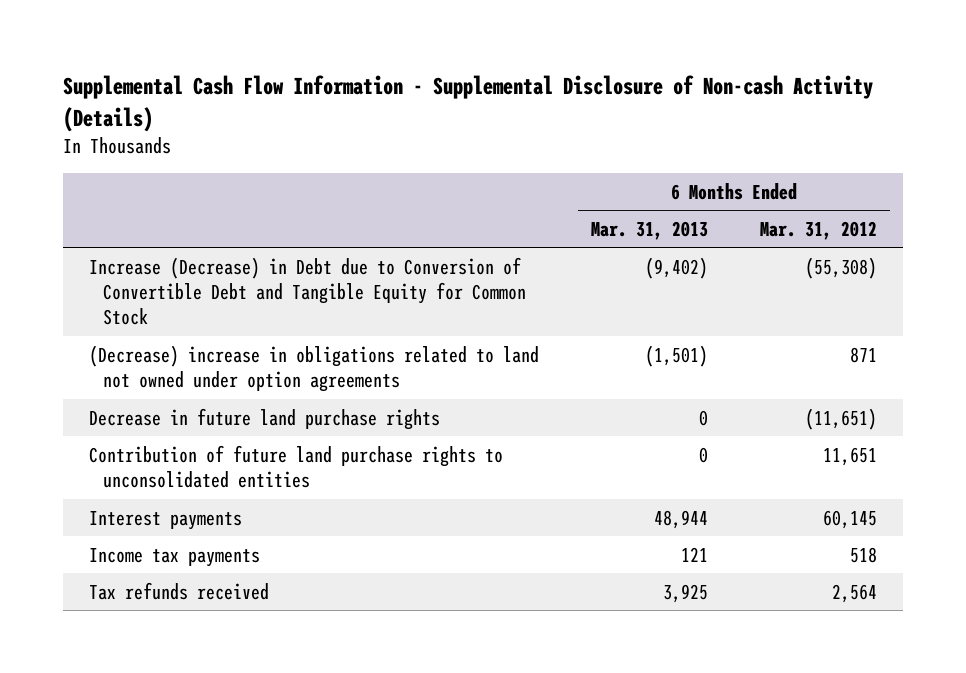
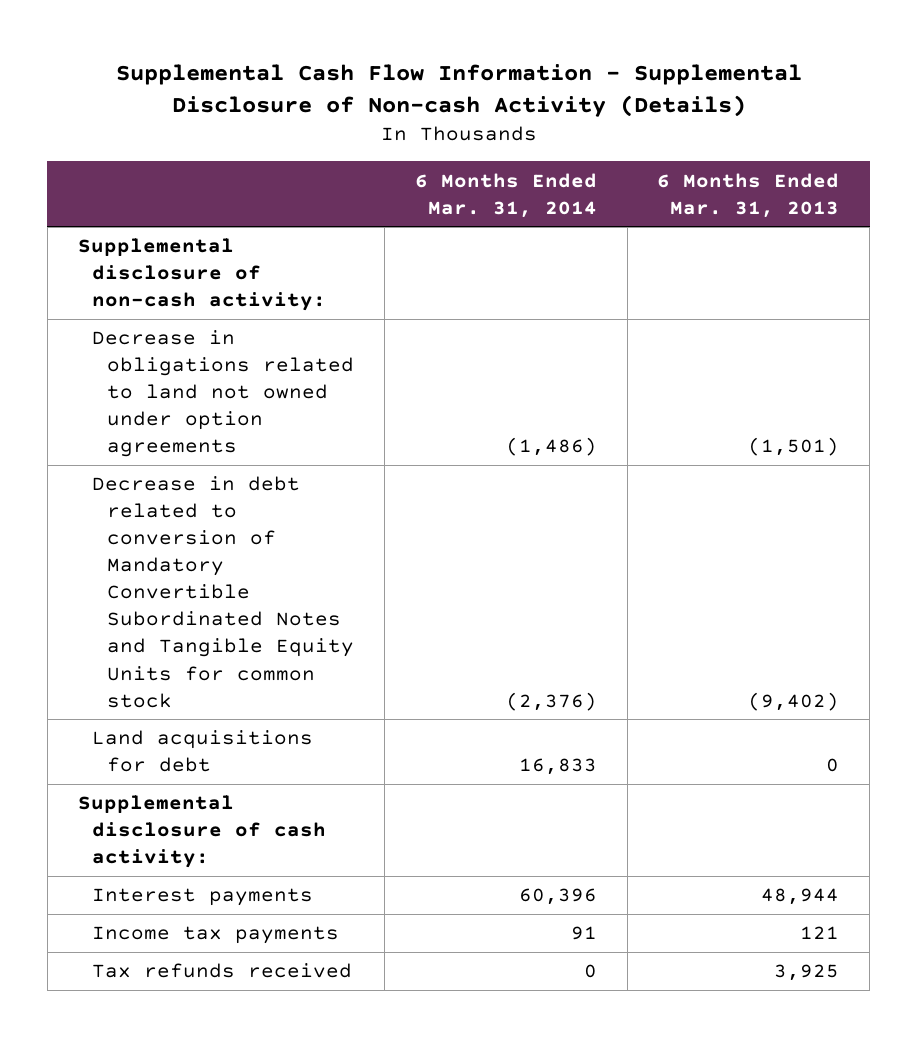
- | 6 Months Ended Mar. 31, 2013 | 6 Months Ended Mar. 31, 2012
+ | 6 Months Ended Mar. 31, 2014 | 6 Months Ended Mar. 31, 2013
- Increase (Decrease) in Debt due to Conversion of Convertible Debt and Tangible Equity for Common Stock | (9,402) | (55,308)
- (Decrease) increase in obligations related to land not owned under option agreements | (1,501) | 871
- Decrease in future land purchase rights | 0 | (11,651)
- Contribution of future land purchase rights to unconsolidated entities | 0 | 11,651
+ Supplemental disclosure of non-cash activity:
+ Decrease in obligations related to land not owned under option agreements | (1,486) | (1,501)
+ Decrease in debt related to conversion of Mandatory Convertible Subordinated Notes and Tangible Equity Units for common stock | (2,376) | (9,402)
+ Land acquisitions for debt | 16,833 | 0
+ Supplemental disclosure of cash activity:

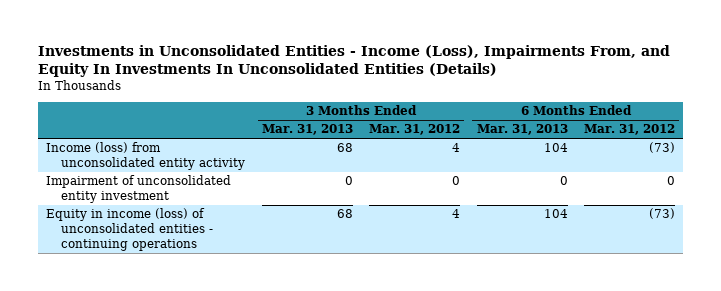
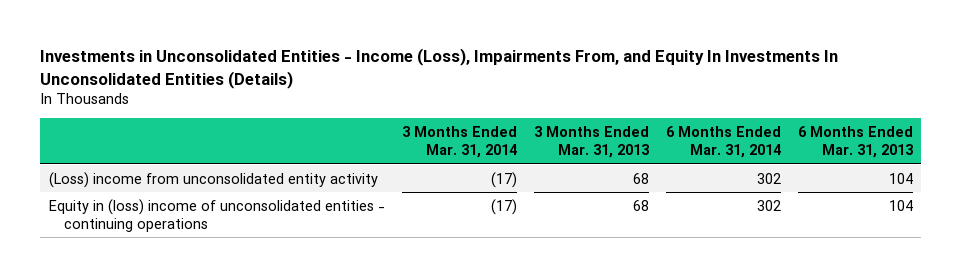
- | 3 Months Ended Mar. 31, 2013 | 3 Months Ended Mar. 31, 2012 | 6 Months Ended Mar. 31, 2013 | 6 Months Ended Mar. 31, 2012
+ | 3 Months Ended Mar. 31, 2014 | 3 Months Ended Mar. 31, 2013 | 6 Months Ended Mar. 31, 2014 | 6 Months Ended Mar. 31, 2013
- Income (loss) from unconsolidated entity activity | 68 | 4 | 104 | (73)
- Impairment of unconsolidated entity investment | 0 | 0 | 0 | 0
- Equity in income (loss) of unconsolidated entities - continuing operations | 68 | 4 | 104 | (73)
+ (Loss) income from unconsolidated entity activity | (17) | 68 | 302 | 104
+ Equity in (loss) income of unconsolidated entities - continuing operations | (17) | 68 | 302 | 104

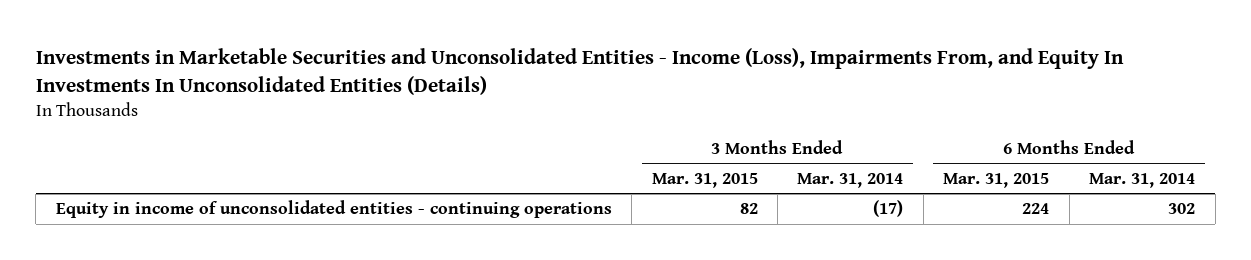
- Investments in Unconsolidated Entities - Income (Loss), Impairments From, and Equity In Investments In Unconsolidated Entities (Details)
+ Investments in Marketable Securities and Unconsolidated Entities - Income (Loss), Impairments From, and Equity In Investments In Unconsolidated Entities (Details)
- | 3 Months Ended Mar. 31, 2014 | 3 Months Ended Mar. 31, 2013 | 6 Months Ended Mar. 31, 2014 | 6 Months Ended Mar. 31, 2013
+ | 3 Months Ended Mar. 31, 2015 | 3 Months Ended Mar. 31, 2014 | 6 Months Ended Mar. 31, 2015 | 6 Months Ended Mar. 31, 2014
- (Loss) income from unconsolidated entity activity | (17) | 68 | 302 | 104
- Equity in (loss) income of unconsolidated entities - continuing operations | (17) | 68 | 302 | 104
+ Equity in income of unconsolidated entities - continuing operations | 82 | (17) | 224 | 302

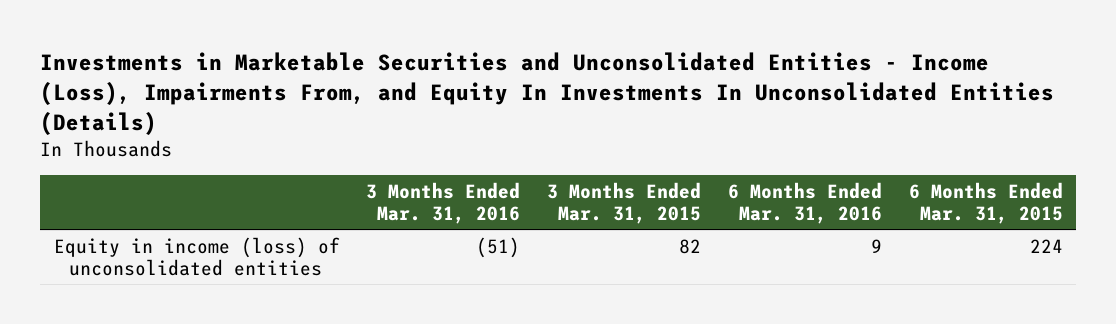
- | 3 Months Ended Mar. 31, 2015 | 3 Months Ended Mar. 31, 2014 | 6 Months Ended Mar. 31, 2015 | 6 Months Ended Mar. 31, 2014
+ | 3 Months Ended Mar. 31, 2016 | 3 Months Ended Mar. 31, 2015 | 6 Months Ended Mar. 31, 2016 | 6 Months Ended Mar. 31, 2015
- Equity in income of unconsolidated entities - continuing operations | 82 | (17) | 224 | 302
+ Equity in income (loss) of unconsolidated entities | (51) | 82 | 9 | 224

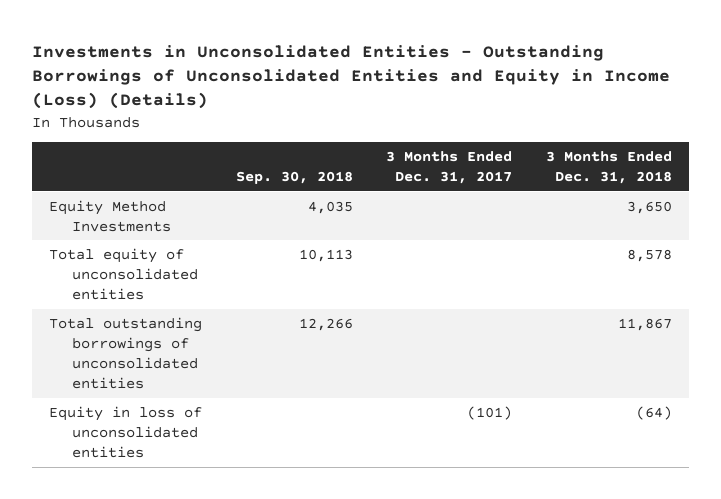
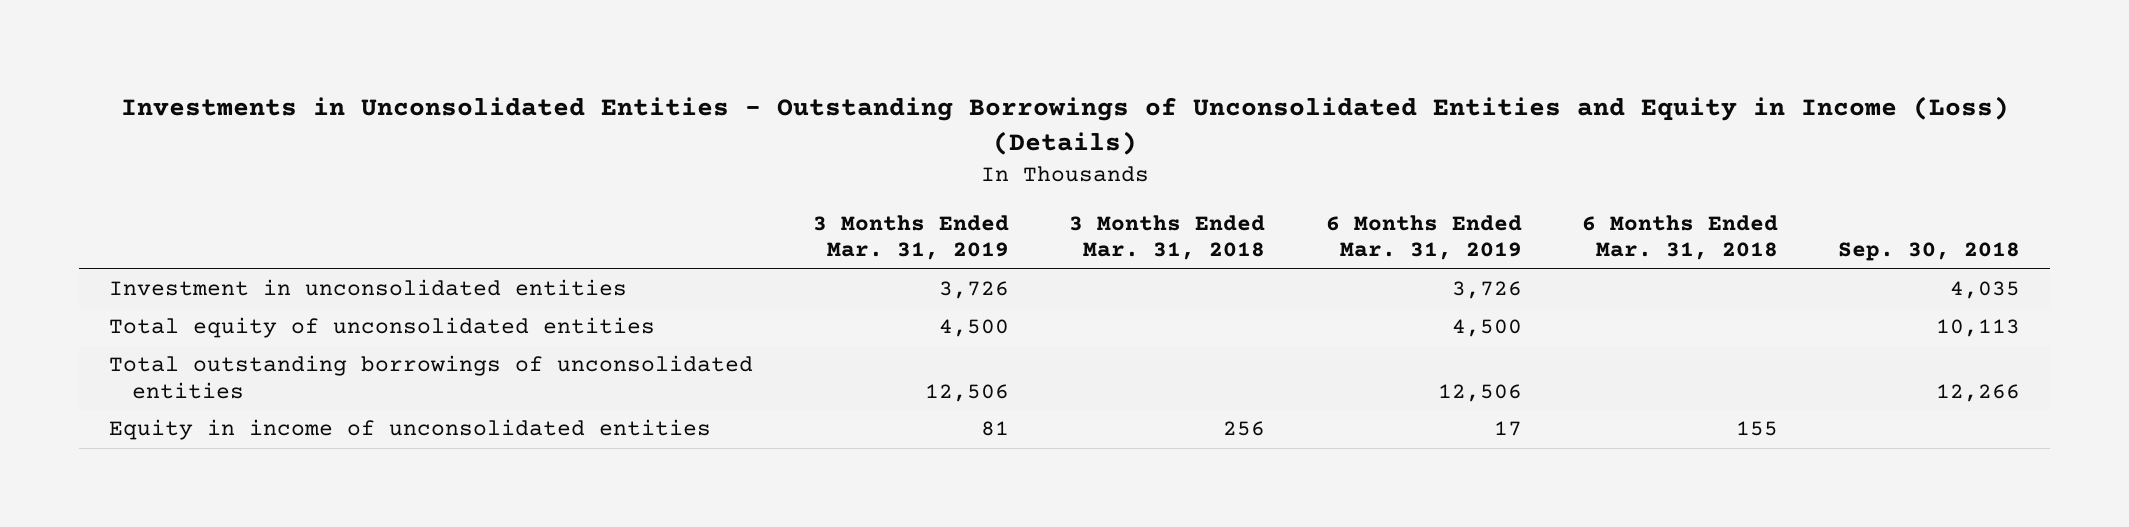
- | Sep. 30, 2018 | 3 Months Ended Dec. 31, 2017 | 3 Months Ended Dec. 31, 2018
+ | 3 Months Ended Mar. 31, 2019 | 3 Months Ended Mar. 31, 2018 | 6 Months Ended Mar. 31, 2019 | 6 Months Ended Mar. 31, 2018 | Sep. 30, 2018
- Equity Method Investments | 4,035 | | 3,650
+ Investment in unconsolidated entities | 3,726 | | 3,726 | | 4,035
- Equity in loss of unconsolidated entities | | (101) | (64)
+ Equity in income of unconsolidated entities | 81 | 256 | 17 | 155 |

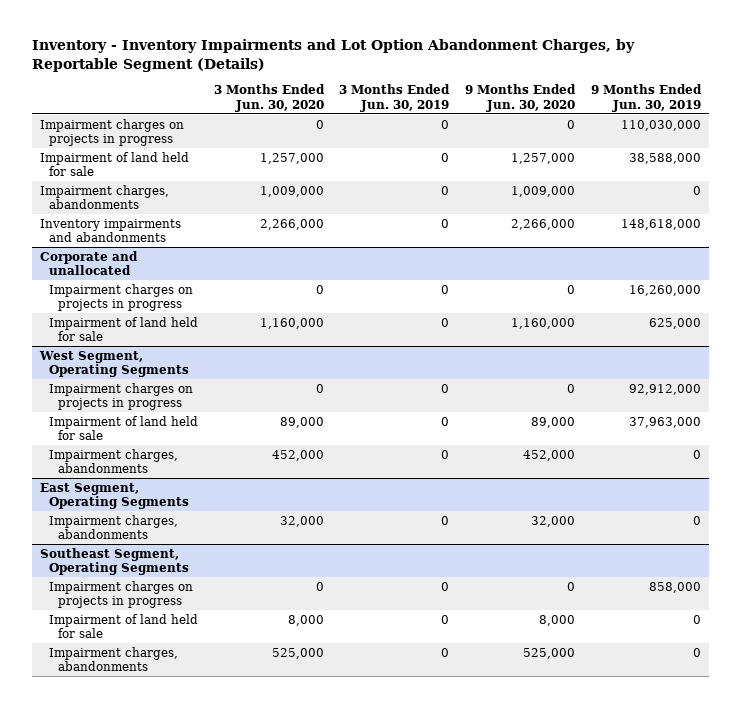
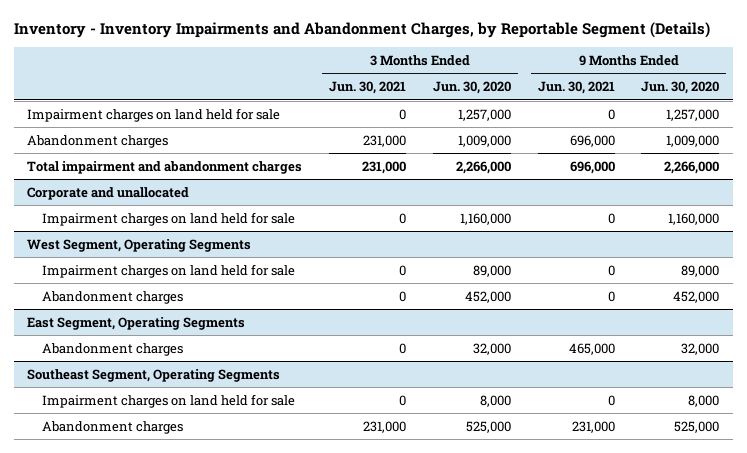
- Inventory - Inventory Impairments and Lot Option Abandonment Charges, by Reportable Segment (Details)
+ Inventory - Inventory Impairments and Abandonment Charges, by Reportable Segment (Details)
- | 3 Months Ended Jun. 30, 2020 | 3 Months Ended Jun. 30, 2019 | 9 Months Ended Jun. 30, 2020 | 9 Months Ended Jun. 30, 2019
+ | 3 Months Ended Jun. 30, 2021 | 3 Months Ended Jun. 30, 2020 | 9 Months Ended Jun. 30, 2021 | 9 Months Ended Jun. 30, 2020
- Impairment charges on projects in progress | 0 | 0 | 0 | 110,030,000
- Impairment of land held for sale | 1,257,000 | 0 | 1,257,000 | 38,588,000
- Impairment charges, abandonments | 1,009,000 | 0 | 1,009,000 | 0
- Inventory impairments and abandonments | 2,266,000 | 0 | 2,266,000 | 148,618,000
+ Impairment charges on land held for sale | 0 | 1,257,000 | 0 | 1,257,000
+ Abandonment charges | 231,000 | 1,009,000 | 696,000 | 1,009,000
+ Total impairment and abandonment charges | 231,000 | 2,266,000 | 696,000 | 2,266,000
@ Corporate and unallocated
- Impairment charges on projects in progress | 0 | 0 | 0 | 16,260,000
- Impairment of land held for sale | 1,160,000 | 0 | 1,160,000 | 625,000
+ Impairment charges on land held for sale | 0 | 1,160,000 | 0 | 1,160,000
@ West Segment, Operating Segments
- Impairment charges on projects in progress | 0 | 0 | 0 | 92,912,000
- Impairment of land held for sale | 89,000 | 0 | 89,000 | 37,963,000
- Impairment charges, abandonments | 452,000 | 0 | 452,000 | 0
+ Impairment charges on land held for sale | 0 | 89,000 | 0 | 89,000
+ Abandonment charges | 0 | 452,000 | 0 | 452,000
@ East Segment, Operating Segments
- Impairment charges, abandonments | 32,000 | 0 | 32,000 | 0
+ Abandonment charges | 0 | 32,000 | 465,000 | 32,000
@ Southeast Segment, Operating Segments
- Impairment charges on projects in progress | 0 | 0 | 0 | 858,000
- Impairment of land held for sale | 8,000 | 0 | 8,000 | 0
- Impairment charges, abandonments | 525,000 | 0 | 525,000 | 0
+ Impairment charges on land held for sale | 0 | 8,000 | 0 | 8,000
+ Abandonment charges | 231,000 | 525,000 | 231,000 | 525,000

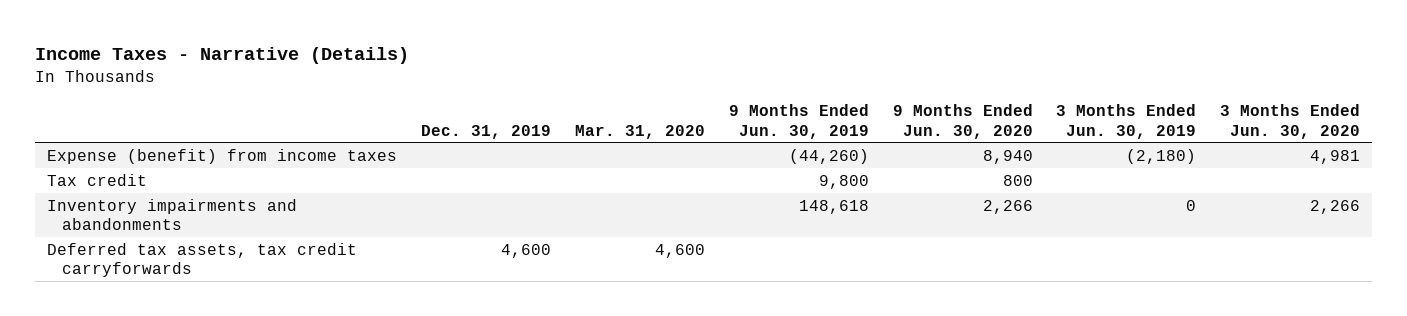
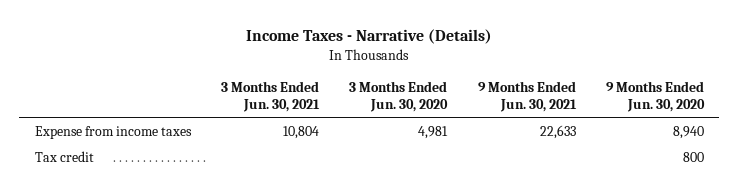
- | Dec. 31, 2019 | Mar. 31, 2020 | 9 Months Ended Jun. 30, 2019 | 9 Months Ended Jun. 30, 2020 | 3 Months Ended Jun. 30, 2019 | 3 Months Ended Jun. 30, 2020
+ | 3 Months Ended Jun. 30, 2021 | 3 Months Ended Jun. 30, 2020 | 9 Months Ended Jun. 30, 2021 | 9 Months Ended Jun. 30, 2020
- Expense (benefit) from income taxes | | | (44,260) | 8,940 | (2,180) | 4,981
+ Expense from income taxes | 10,804 | 4,981 | 22,633 | 8,940
- Inventory impairments and abandonments | | | 148,618 | 2,266 | 0 | 2,266
- Deferred tax assets, tax credit carryforwards | 4,600 | 4,600 | | | |

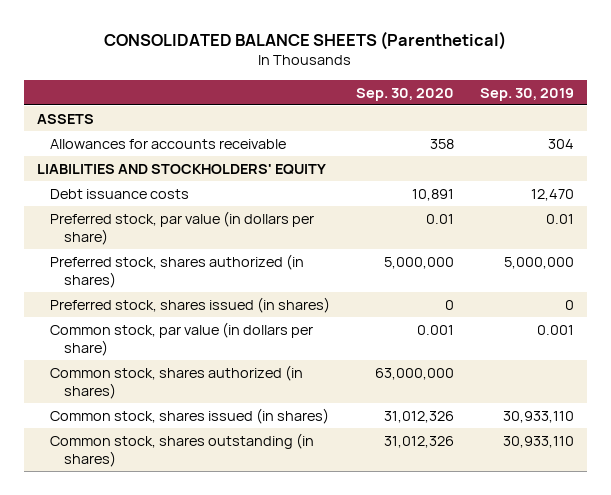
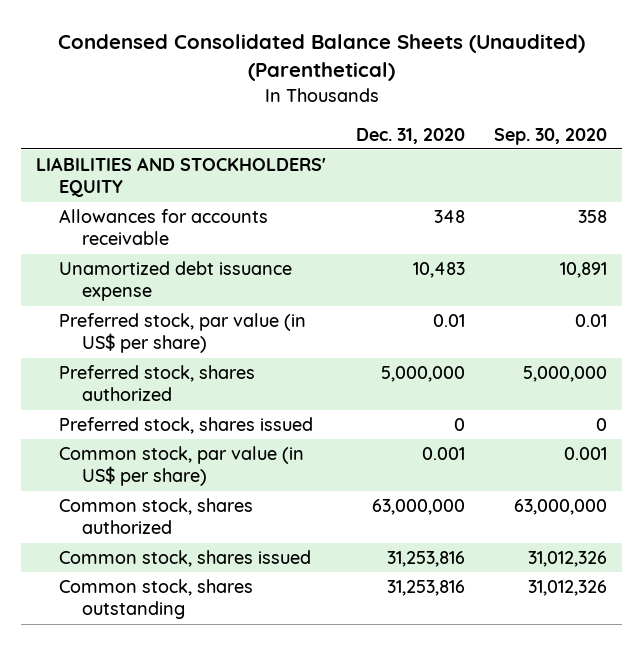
- CONSOLIDATED BALANCE SHEETS (Parenthetical)
+ Condensed Consolidated Balance Sheets (Unaudited) (Parenthetical)
- | Sep. 30, 2020 | Sep. 30, 2019
+ | Dec. 31, 2020 | Sep. 30, 2020
- ASSETS
- Debt issuance costs | 10,891 | 12,470
- Preferred stock, par value (in dollars per share) | 0.01 | 0.01
- Preferred stock, shares authorized (in shares) | 5,000,000 | 5,000,000
- Preferred stock, shares issued (in shares) | 0 | 0
- Common stock, par value (in dollars per share) | 0.001 | 0.001
- Common stock, shares authorized (in shares) | 63,000,000 |
- Common stock, shares issued (in shares) | 31,012,326 | 30,933,110
- Common stock, shares outstanding (in shares) | 31,012,326 | 30,933,110
moved down: Allowances for accounts receivable | 348 | 358
+ Unamortized debt issuance expense | 10,483 | 10,891
+ Preferred stock, par value (in US$ per share) | 0.01 | 0.01
+ Preferred stock, shares authorized | 5,000,000 | 5,000,000
+ Preferred stock, shares issued | 0 | 0
+ Common stock, par value (in US$ per share) | 0.001 | 0.001
+ Common stock, shares authorized | 63,000,000 | 63,000,000
+ Common stock, shares issued | 31,253,816 | 31,012,326
+ Common stock, shares outstanding | 31,253,816 | 31,012,326

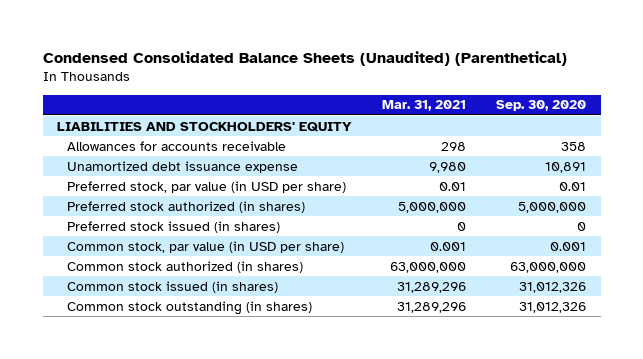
- | Dec. 31, 2020 | Sep. 30, 2020
+ | Mar. 31, 2021 | Sep. 30, 2020
- Preferred stock, par value (in US$ per share) | 0.01 | 0.01
- Preferred stock, shares authorized | 5,000,000 | 5,000,000
- Preferred stock, shares issued | 0 | 0
- Common stock, par value (in US$ per share) | 0.001 | 0.001
- Common stock, shares authorized | 63,000,000 | 63,000,000
- Common stock, shares issued | 31,253,816 | 31,012,326
- Common stock, shares outstanding | 31,253,816 | 31,012,326
+ Preferred stock, par value (in USD per share) | 0.01 | 0.01
+ Preferred stock authorized (in shares) | 5,000,000 | 5,000,000
+ Preferred stock issued (in shares) | 0 | 0
+ Common stock, par value (in USD per share) | 0.001 | 0.001
+ Common stock authorized (in shares) | 63,000,000 | 63,000,000
+ Common stock issued (in shares) | 31,289,296 | 31,012,326
+ Common stock outstanding (in shares) | 31,289,296 | 31,012,326

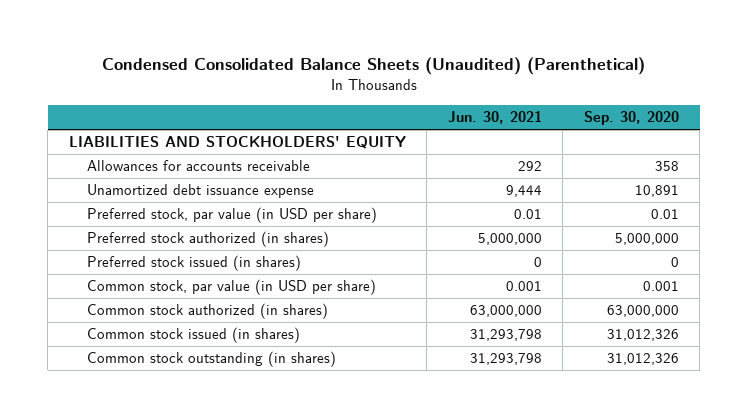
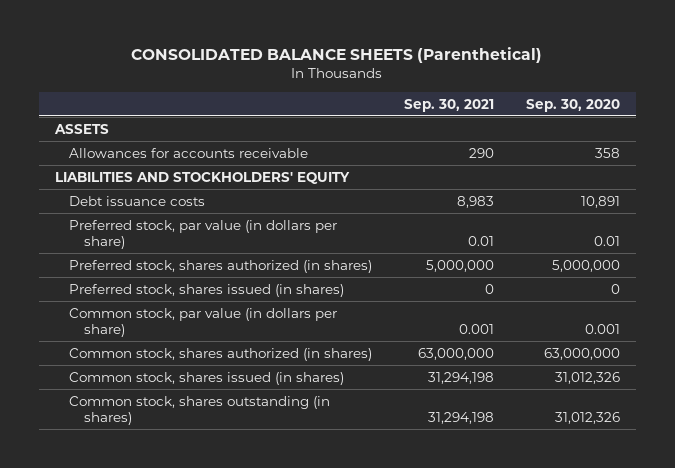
- Condensed Consolidated Balance Sheets (Unaudited) (Parenthetical)
+ CONSOLIDATED BALANCE SHEETS (Parenthetical)
- | Jun. 30, 2021 | Sep. 30, 2020
+ | Sep. 30, 2021 | Sep. 30, 2020
+ ASSETS
- Unamortized debt issuance expense | 9,444 | 10,891
- Preferred stock, par value (in USD per share) | 0.01 | 0.01
- Preferred stock authorized (in shares) | 5,000,000 | 5,000,000
- Preferred stock issued (in shares) | 0 | 0
- Common stock, par value (in USD per share) | 0.001 | 0.001
- Common stock authorized (in shares) | 63,000,000 | 63,000,000
- Common stock issued (in shares) | 31,293,798 | 31,012,326
- Common stock outstanding (in shares) | 31,293,798 | 31,012,326
moved down: LIABILITIES AND STOCKHOLDERS' EQUITY
+ Debt issuance costs | 8,983 | 10,891
+ Preferred stock, par value (in dollars per share) | 0.01 | 0.01
+ Preferred stock, shares authorized (in shares) | 5,000,000 | 5,000,000
+ Preferred stock, shares issued (in shares) | 0 | 0
+ Common stock, par value (in dollars per share) | 0.001 | 0.001
+ Common stock, shares authorized (in shares) | 63,000,000 | 63,000,000
+ Common stock, shares issued (in shares) | 31,294,198 | 31,012,326
+ Common stock, shares outstanding (in shares) | 31,294,198 | 31,012,326

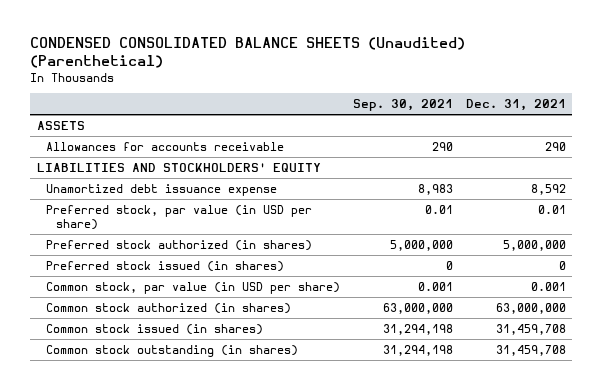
- CONSOLIDATED BALANCE SHEETS (Parenthetical)
+ CONDENSED CONSOLIDATED BALANCE SHEETS (Unaudited) (Parenthetical)
- | Sep. 30, 2021 | Sep. 30, 2020
+ | Sep. 30, 2021 | Dec. 31, 2021
- Debt issuance costs | 8,983 | 10,891
- Preferred stock, par value (in dollars per share) | 0.01 | 0.01
- Preferred stock, shares authorized (in shares) | 5,000,000 | 5,000,000
- Preferred stock, shares issued (in shares) | 0 | 0
- Common stock, par value (in dollars per share) | 0.001 | 0.001
- Common stock, shares authorized (in shares) | 63,000,000 | 63,000,000
- Common stock, shares issued (in shares) | 31,294,198 | 31,012,326
- Common stock, shares outstanding (in shares) | 31,294,198 | 31,012,326
+ Unamortized debt issuance expense | 8,983 | 8,592
+ Preferred stock, par value (in USD per share) | 0.01 | 0.01
+ Preferred stock authorized (in shares) | 5,000,000 | 5,000,000
+ Preferred stock issued (in shares) | 0 | 0
+ Common stock, par value (in USD per share) | 0.001 | 0.001
+ Common stock authorized (in shares) | 63,000,000 | 63,000,000
+ Common stock issued (in shares) | 31,294,198 | 31,459,708
+ Common stock outstanding (in shares) | 31,294,198 | 31,459,708

